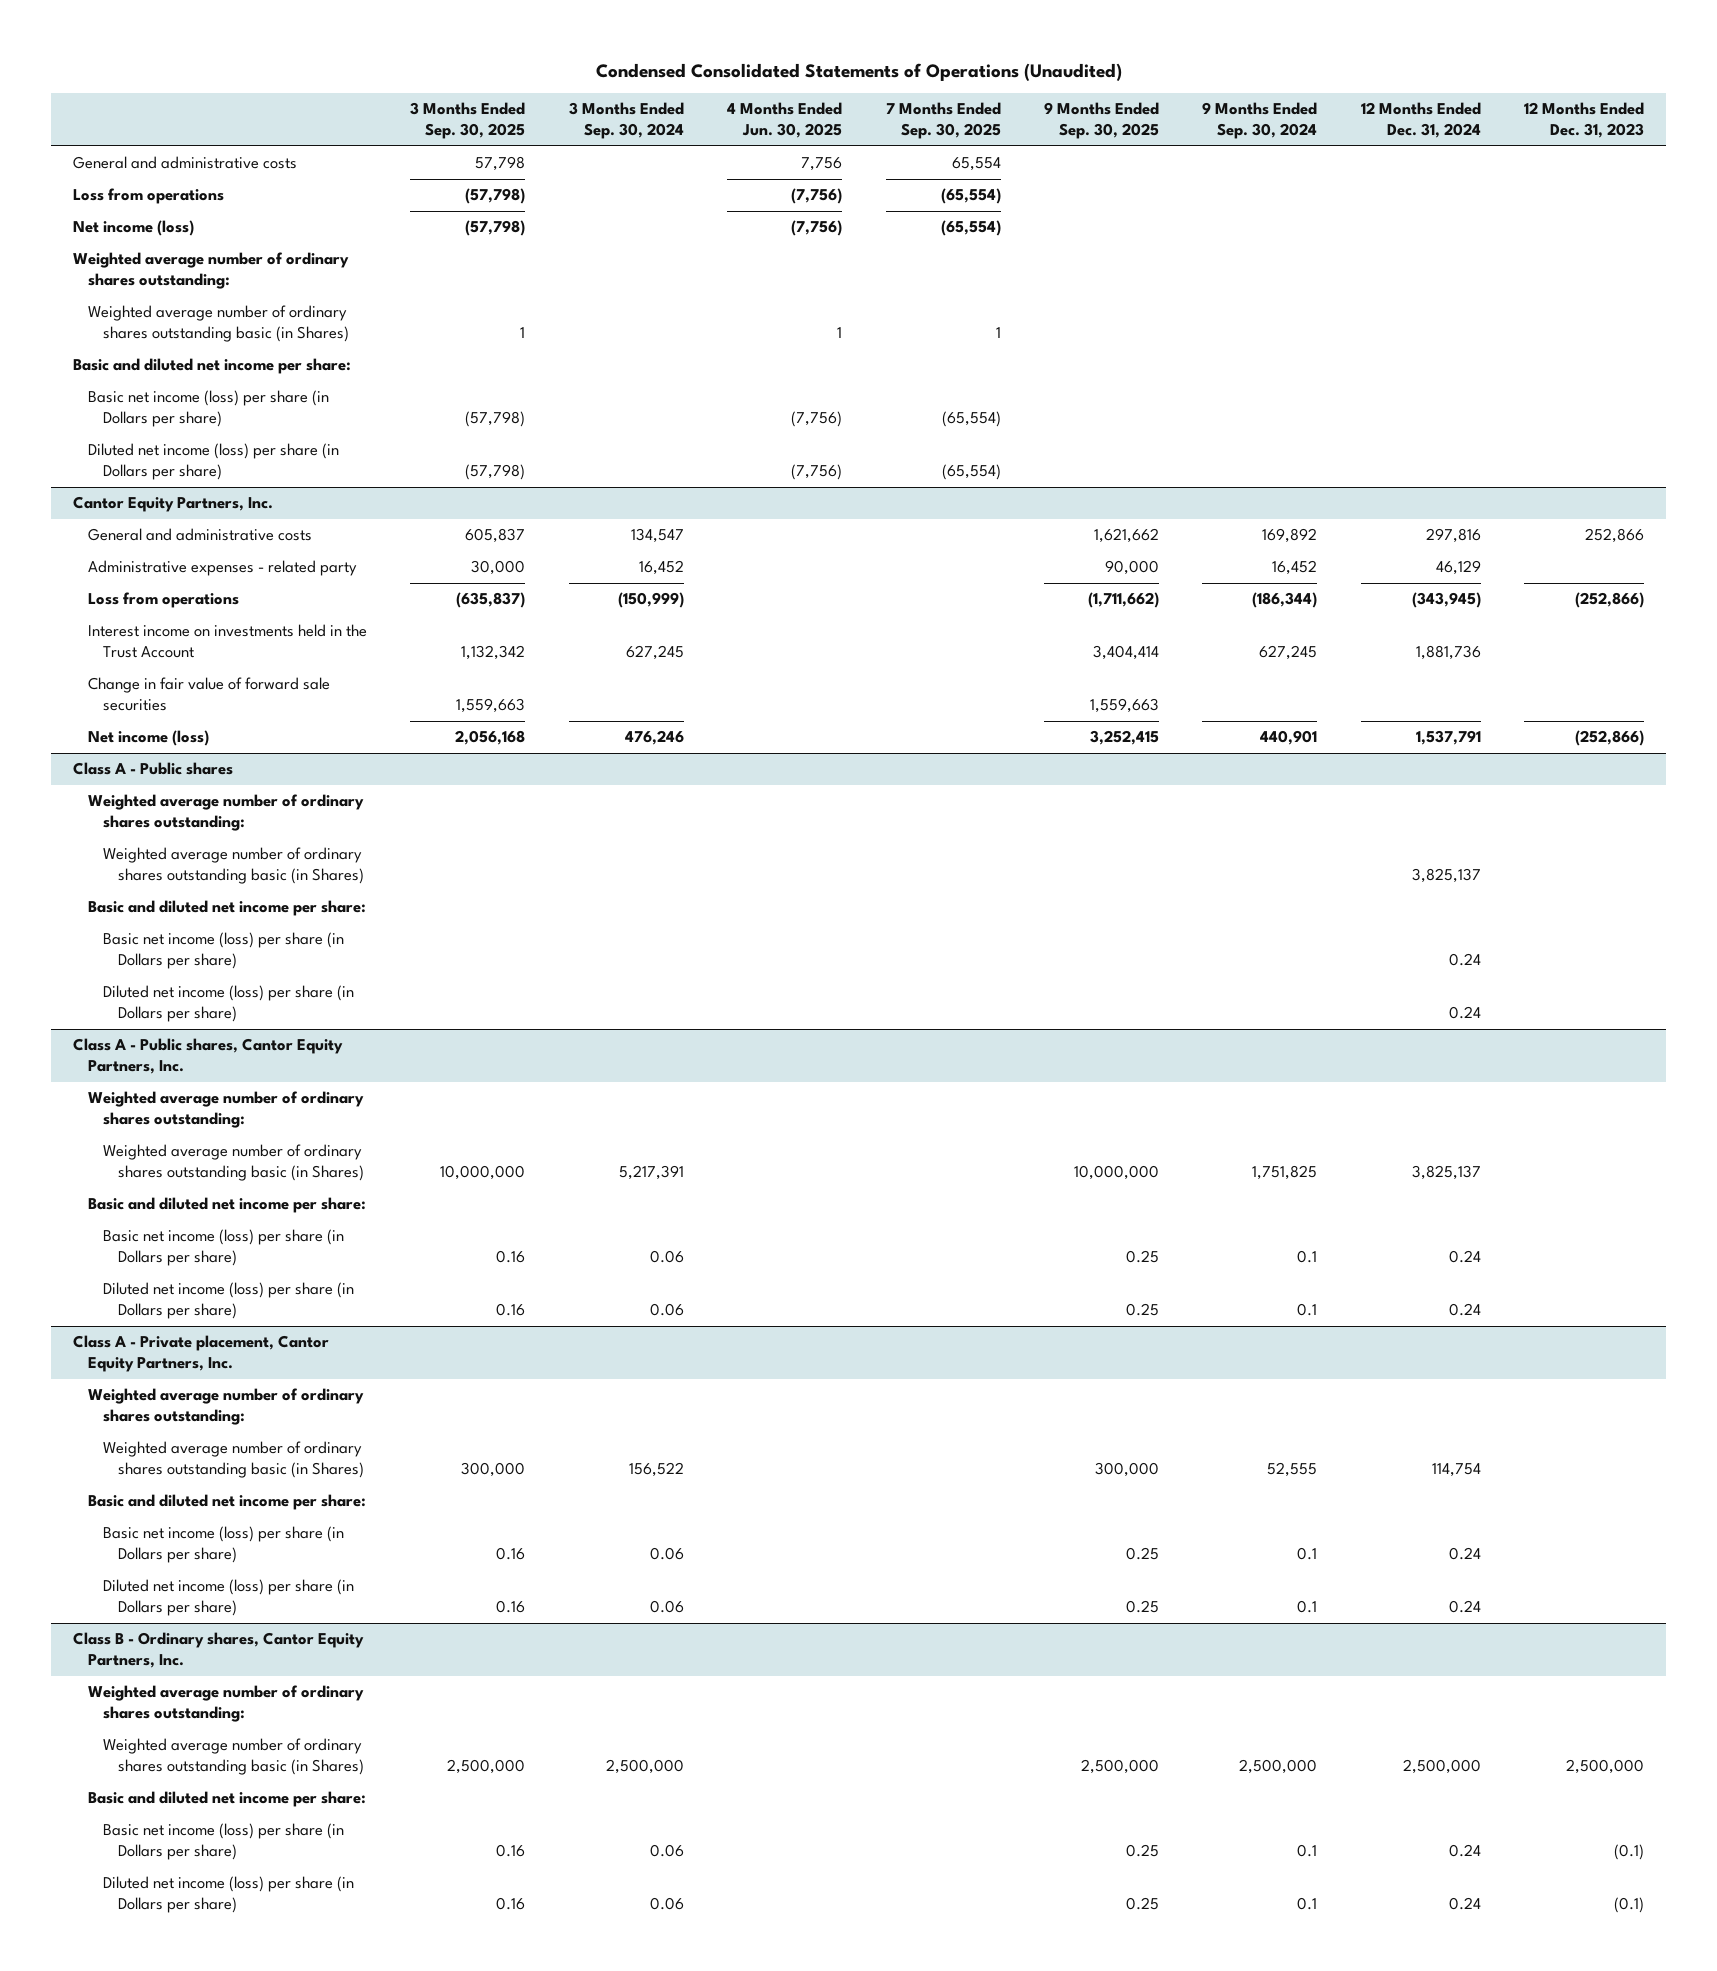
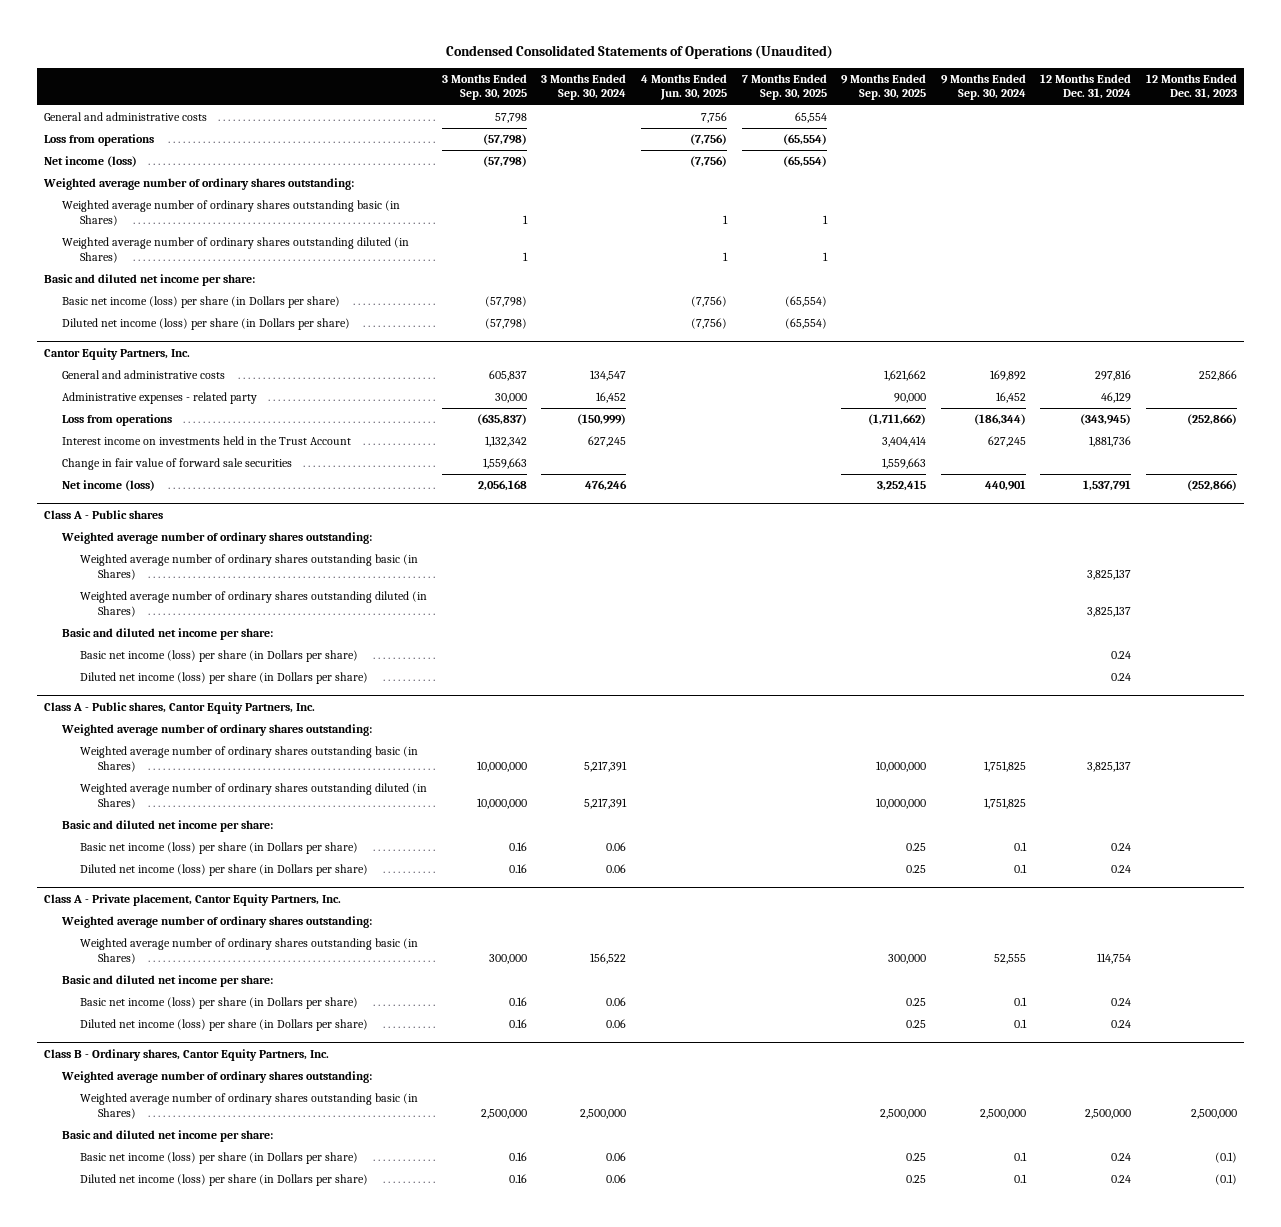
+ Weighted average number of ordinary shares outstanding diluted (in Shares) | 1 | | 1 | 1 | | | |
@ Class A - Public shares
+ Weighted average number of ordinary shares outstanding diluted (in Shares) | | | | | | | 3,825,137 |
@ Class A - Public shares, Cantor Equity Partners, Inc.
+ Weighted average number of ordinary shares outstanding diluted (in Shares) | 10,000,000 | 5,217,391 | | | 10,000,000 | 1,751,825 | |

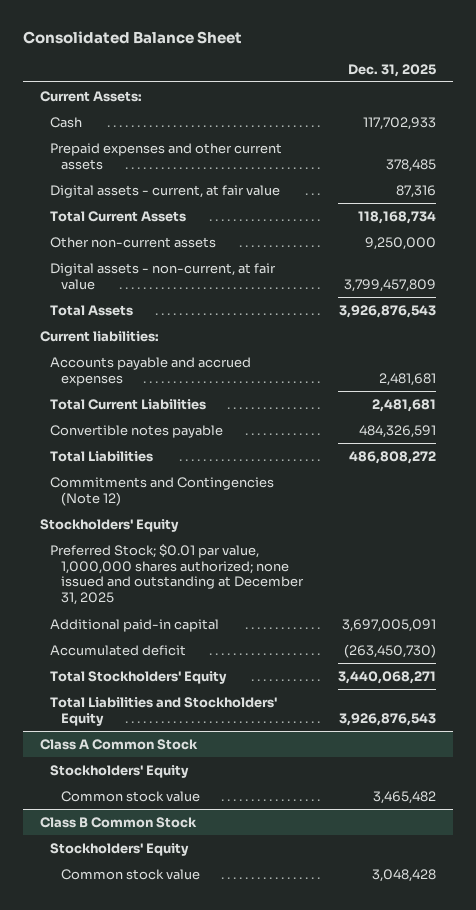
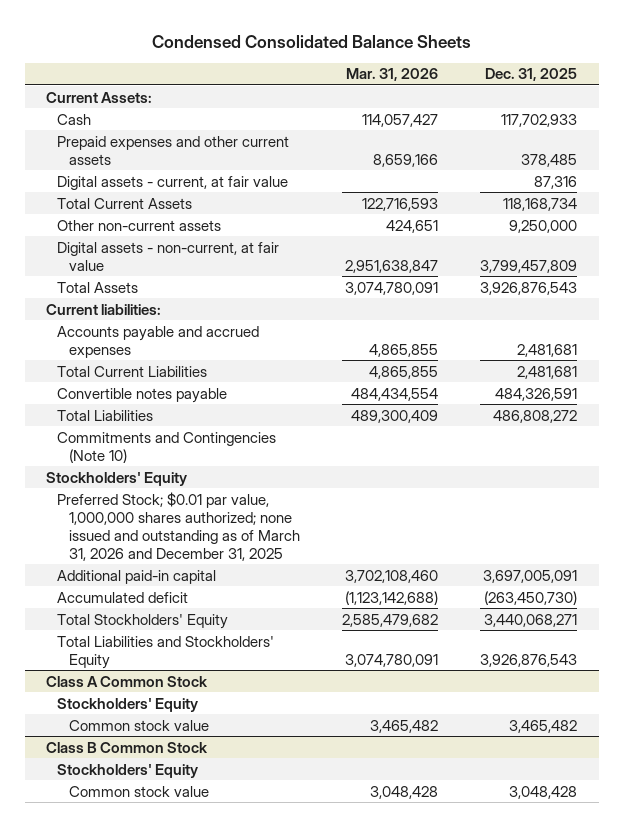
- Consolidated Balance Sheet
+ Condensed Consolidated Balance Sheets
- | Dec. 31, 2025
+ | Mar. 31, 2026 | Dec. 31, 2025
- Commitments and Contingencies (Note 12)
+ Commitments and Contingencies (Note 10)
- Preferred Stock; $0.01 par value, 1,000,000 shares authorized; none issued and outstanding at December 31, 2025
+ Preferred Stock; $0.01 par value, 1,000,000 shares authorized; none issued and outstanding as of March 31, 2026 and December 31, 2025

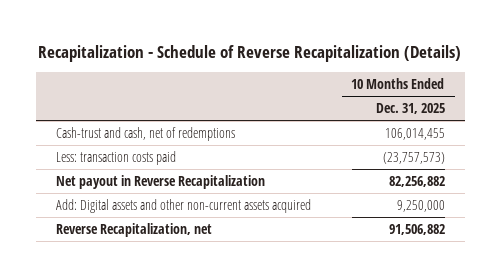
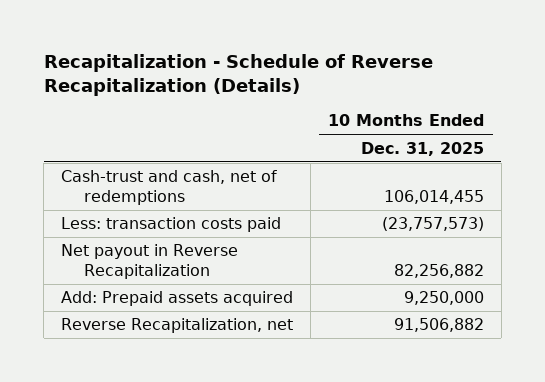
- Add: Digital assets and other non-current assets acquired | 9,250,000
+ Add: Prepaid assets acquired | 9,250,000

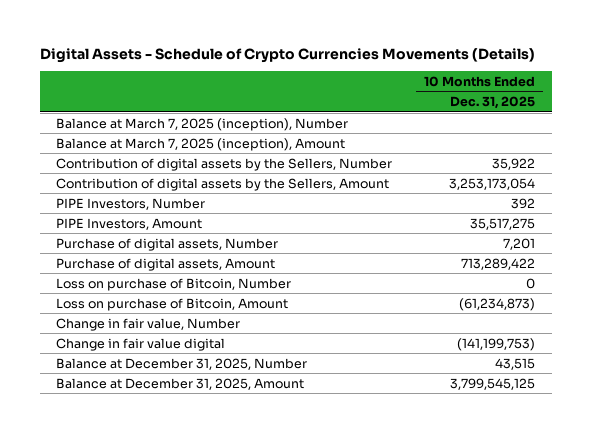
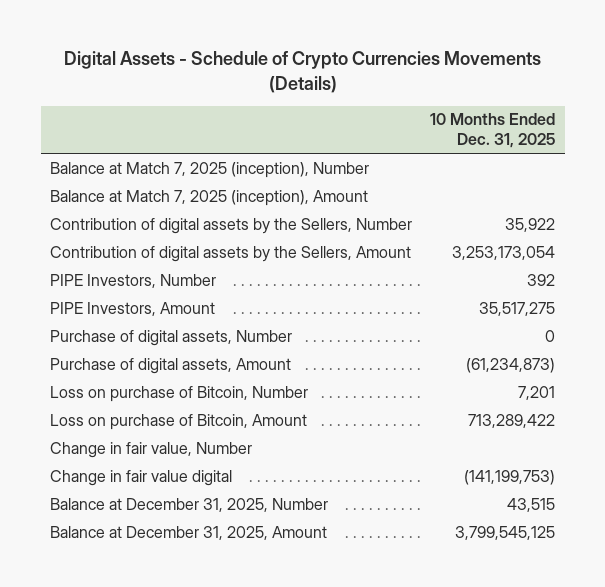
- Balance at March 7, 2025 (inception), Number
- Balance at March 7, 2025 (inception), Amount
+ Balance at Match 7, 2025 (inception), Number
+ Balance at Match 7, 2025 (inception), Amount
- Purchase of digital assets, Number | 7,201
- Purchase of digital assets, Amount | 713,289,422
- Loss on purchase of Bitcoin, Number | 0
- Loss on purchase of Bitcoin, Amount | (61,234,873)
+ Purchase of digital assets, Number | 0
+ Purchase of digital assets, Amount | (61,234,873)
+ Loss on purchase of Bitcoin, Number | 7,201
+ Loss on purchase of Bitcoin, Amount | 713,289,422

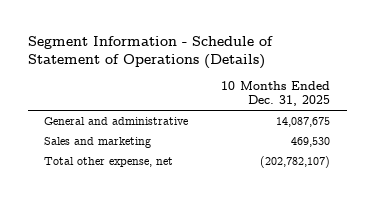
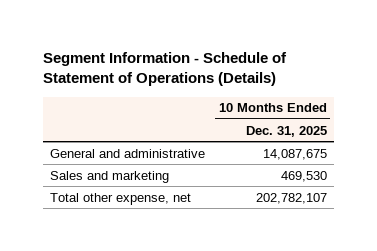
- Total other expense, net | (202,782,107)
+ Total other expense, net | 202,782,107

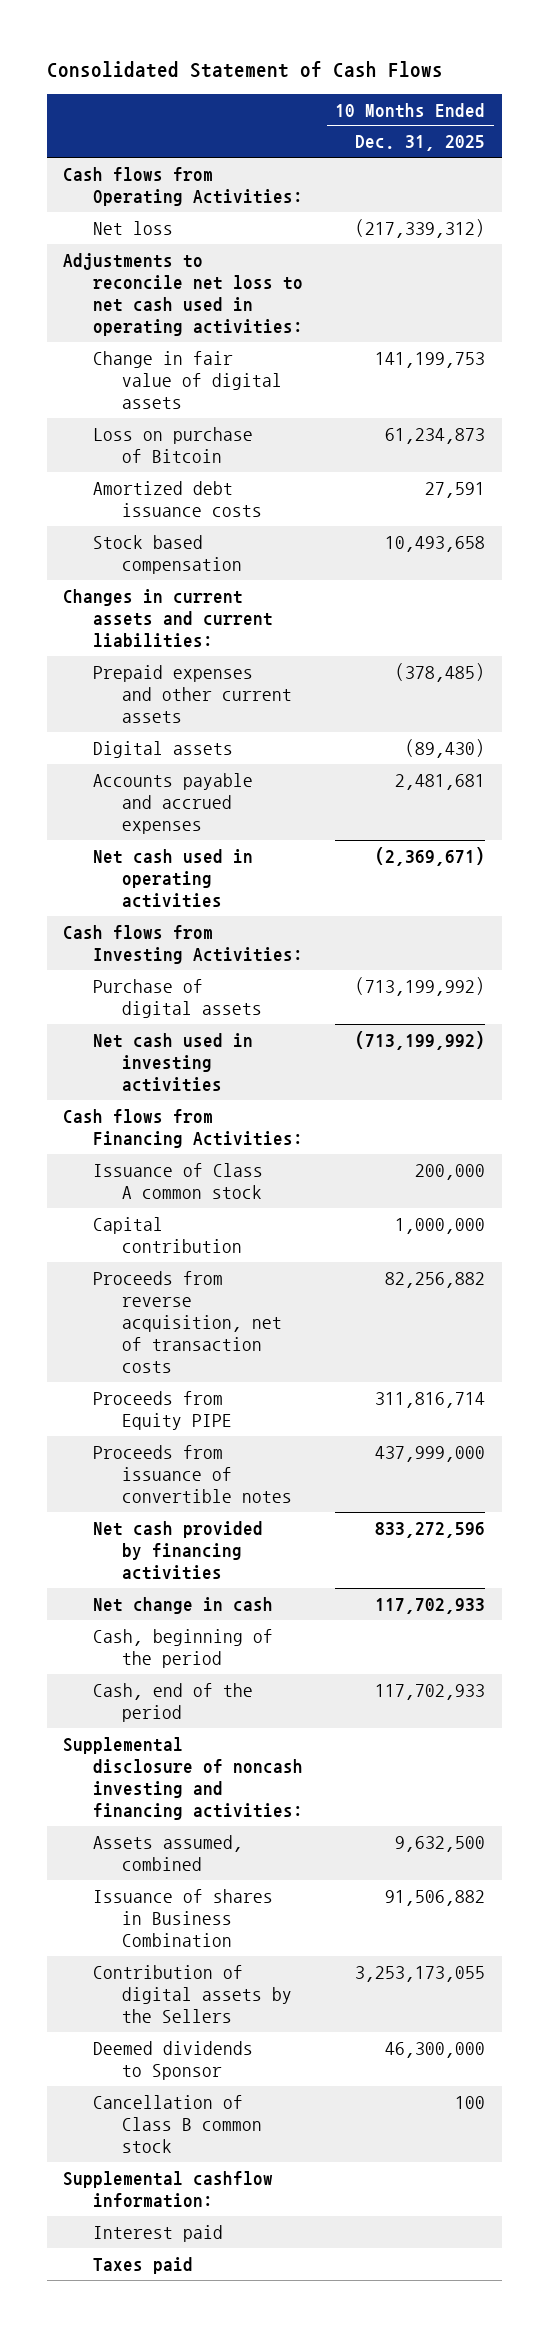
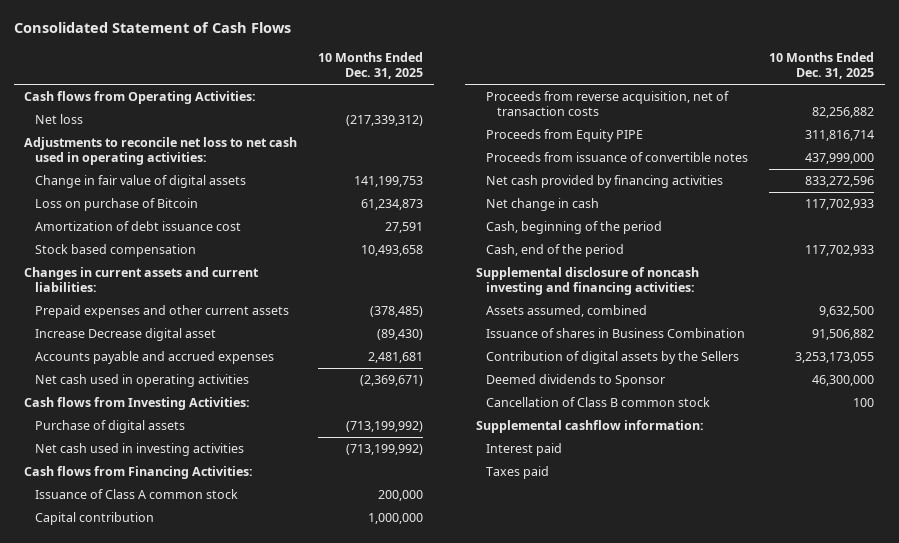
- Amortized debt issuance costs | 27,591
+ Amortization of debt issuance cost | 27,591
- Digital assets | (89,430)
+ Increase Decrease digital asset | (89,430)

